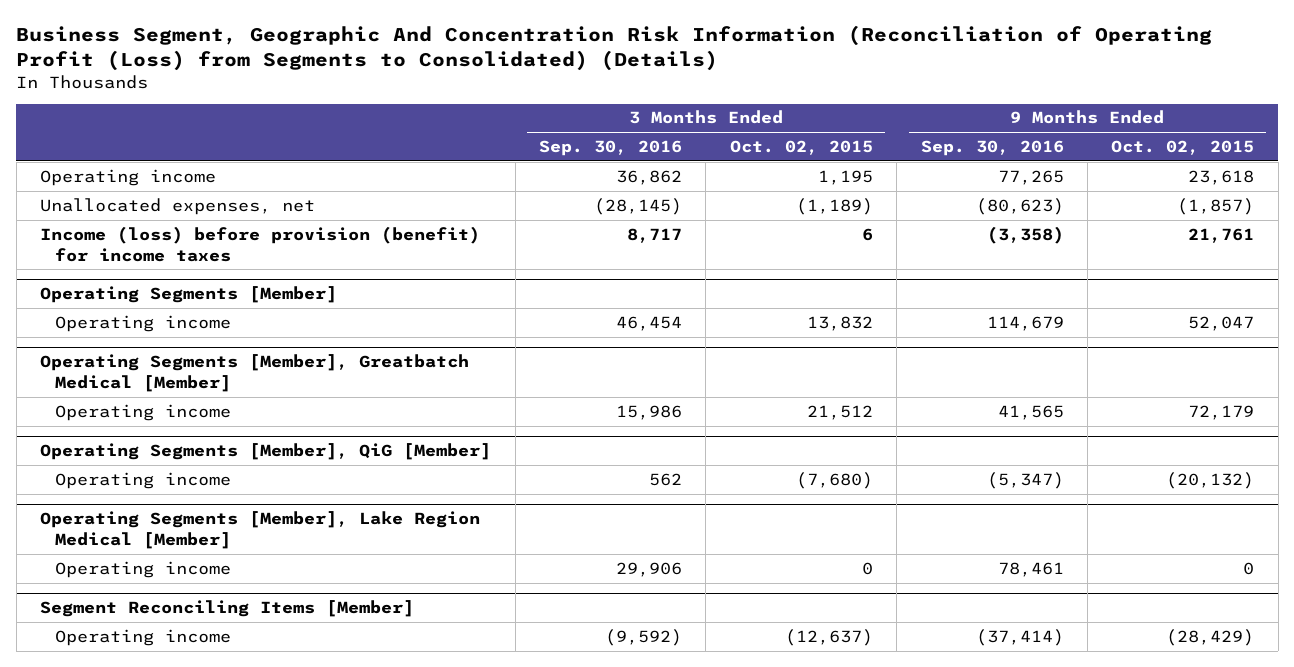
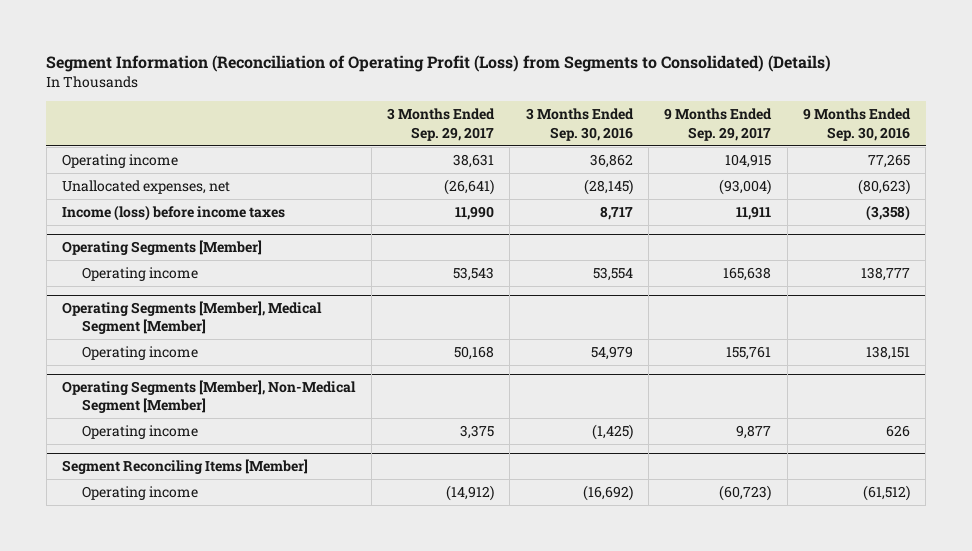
- Business Segment, Geographic And Concentration Risk Information (Reconciliation of Operating Profit (Loss) from Segments to Consolidated) (Details)
+ Segment Information (Reconciliation of Operating Profit (Loss) from Segments to Consolidated) (Details)
- | 3 Months Ended Sep. 30, 2016 | 3 Months Ended Oct. 02, 2015 | 9 Months Ended Sep. 30, 2016 | 9 Months Ended Oct. 02, 2015
+ | 3 Months Ended Sep. 29, 2017 | 3 Months Ended Sep. 30, 2016 | 9 Months Ended Sep. 29, 2017 | 9 Months Ended Sep. 30, 2016
- Income (loss) before provision (benefit) for income taxes | 8,717 | 6 | (3,358) | 21,761
+ Income (loss) before income taxes | 11,990 | 8,717 | 11,911 | (3,358)
@ Operating Segments [Member]
- Operating income | 46,454 | 13,832 | 114,679 | 52,047
- Operating Segments [Member], Greatbatch Medical [Member]
- Operating income | 15,986 | 21,512 | 41,565 | 72,179
- Operating Segments [Member], QiG [Member]
- Operating income | 562 | (7,680) | (5,347) | (20,132)
- Operating Segments [Member], Lake Region Medical [Member]
- Operating income | 29,906 | 0 | 78,461 | 0
@ Operating Segments [Member]
+ Operating income | 53,543 | 53,554 | 165,638 | 138,777
+ Operating Segments [Member], Medical Segment [Member]
+ Operating income | 50,168 | 54,979 | 155,761 | 138,151
+ Operating Segments [Member], Non-Medical Segment [Member]
+ Operating income | 3,375 | (1,425) | 9,877 | 626
@ Segment Reconciling Items [Member]
- Operating income | (9,592) | (12,637) | (37,414) | (28,429)
+ Operating income | (14,912) | (16,692) | (60,723) | (61,512)

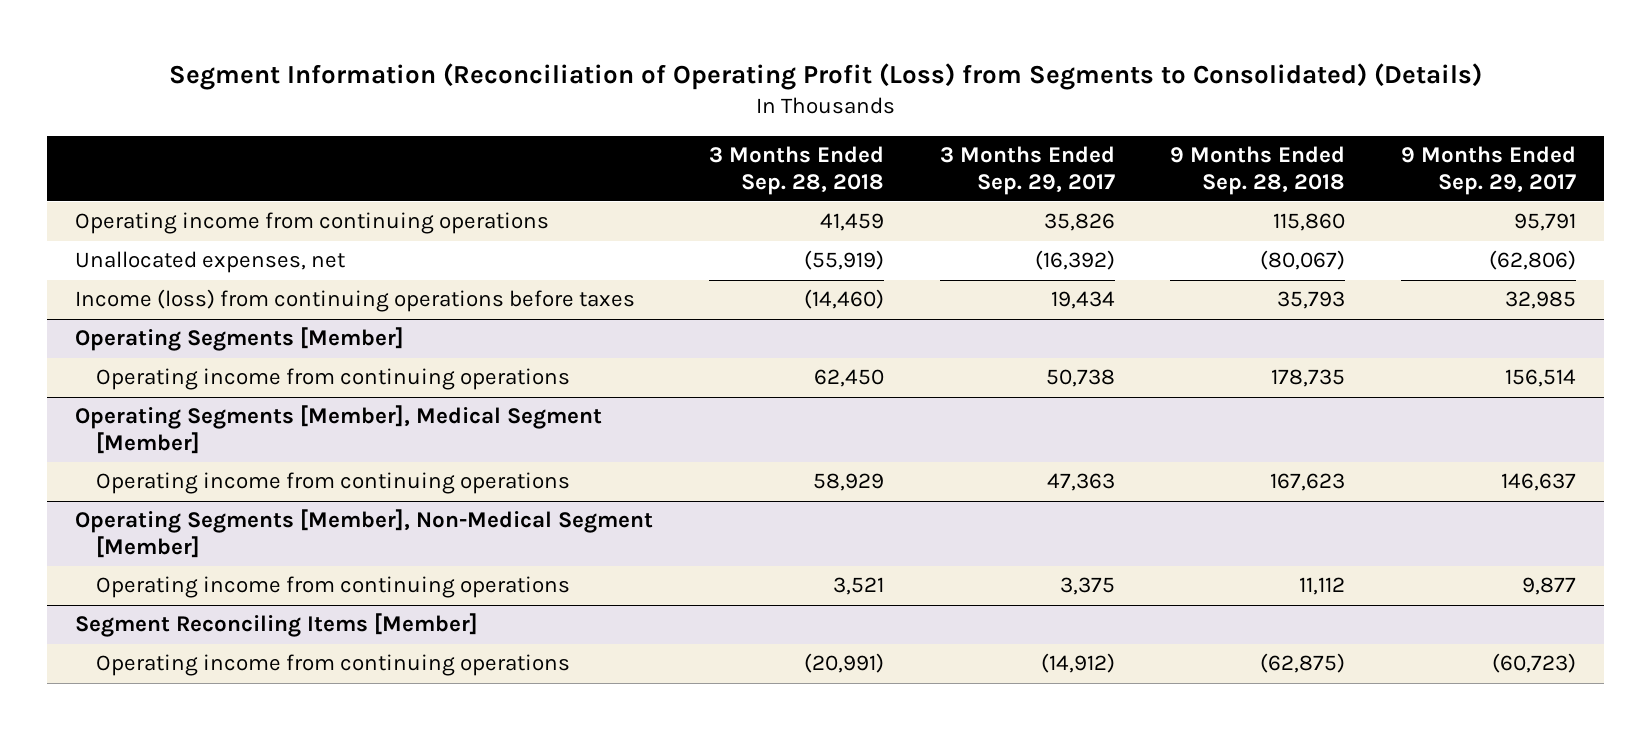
- | 3 Months Ended Sep. 29, 2017 | 3 Months Ended Sep. 30, 2016 | 9 Months Ended Sep. 29, 2017 | 9 Months Ended Sep. 30, 2016
+ | 3 Months Ended Sep. 28, 2018 | 3 Months Ended Sep. 29, 2017 | 9 Months Ended Sep. 28, 2018 | 9 Months Ended Sep. 29, 2017
- Operating income | 38,631 | 36,862 | 104,915 | 77,265
- Unallocated expenses, net | (26,641) | (28,145) | (93,004) | (80,623)
- Income (loss) before income taxes | 11,990 | 8,717 | 11,911 | (3,358)
+ Operating income from continuing operations | 41,459 | 35,826 | 115,860 | 95,791
+ Unallocated expenses, net | (55,919) | (16,392) | (80,067) | (62,806)
+ Income (loss) from continuing operations before taxes | (14,460) | 19,434 | 35,793 | 32,985
@ Operating Segments [Member]
- Operating income | 53,543 | 53,554 | 165,638 | 138,777
+ Operating income from continuing operations | 62,450 | 50,738 | 178,735 | 156,514
@ Operating Segments [Member], Medical Segment [Member]
- Operating income | 50,168 | 54,979 | 155,761 | 138,151
+ Operating income from continuing operations | 58,929 | 47,363 | 167,623 | 146,637
@ Operating Segments [Member], Non-Medical Segment [Member]
- Operating income | 3,375 | (1,425) | 9,877 | 626
+ Operating income from continuing operations | 3,521 | 3,375 | 11,112 | 9,877
@ Segment Reconciling Items [Member]
- Operating income | (14,912) | (16,692) | (60,723) | (61,512)
+ Operating income from continuing operations | (20,991) | (14,912) | (62,875) | (60,723)

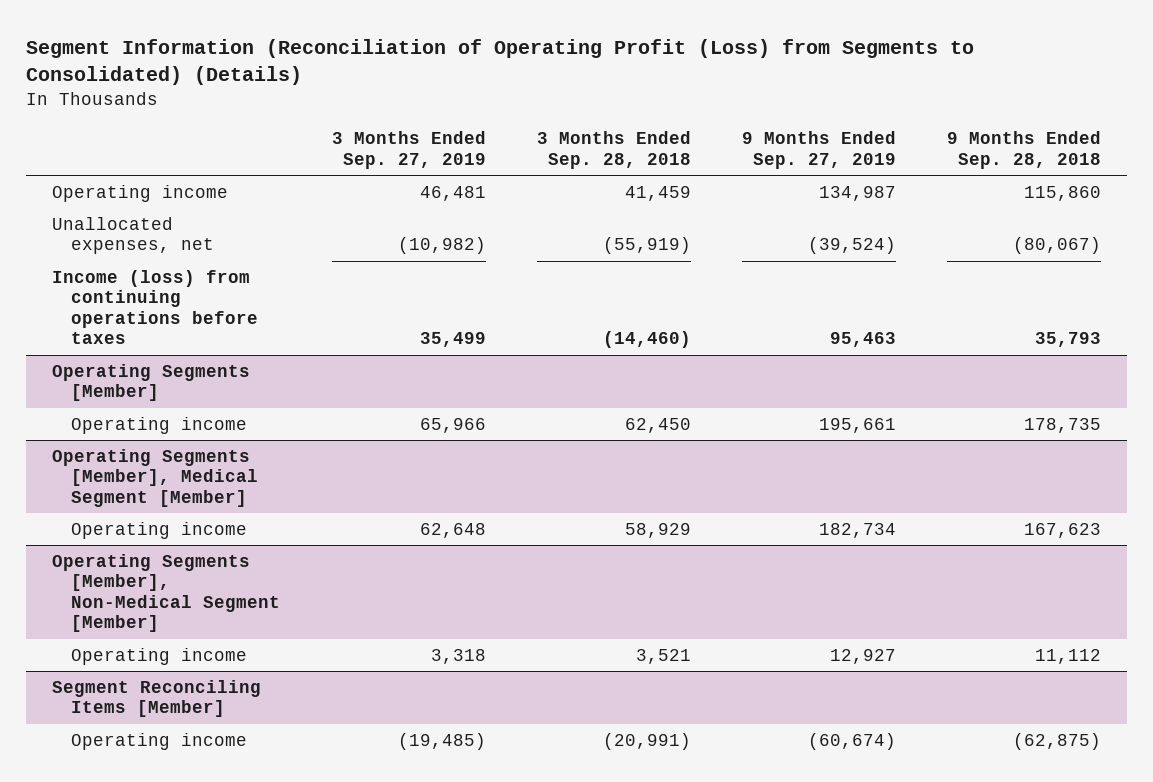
- | 3 Months Ended Sep. 28, 2018 | 3 Months Ended Sep. 29, 2017 | 9 Months Ended Sep. 28, 2018 | 9 Months Ended Sep. 29, 2017
+ | 3 Months Ended Sep. 27, 2019 | 3 Months Ended Sep. 28, 2018 | 9 Months Ended Sep. 27, 2019 | 9 Months Ended Sep. 28, 2018
- Operating income from continuing operations | 41,459 | 35,826 | 115,860 | 95,791
+ Operating income | 46,481 | 41,459 | 134,987 | 115,860
@ Operating Segments [Member]
- Operating income from continuing operations | 62,450 | 50,738 | 178,735 | 156,514
+ Operating income | 65,966 | 62,450 | 195,661 | 178,735
@ Operating Segments [Member], Medical Segment [Member]
- Operating income from continuing operations | 58,929 | 47,363 | 167,623 | 146,637
+ Operating income | 62,648 | 58,929 | 182,734 | 167,623
@ Operating Segments [Member], Non-Medical Segment [Member]
- Operating income from continuing operations | 3,521 | 3,375 | 11,112 | 9,877
+ Operating income | 3,318 | 3,521 | 12,927 | 11,112
@ Segment Reconciling Items [Member]
- Operating income from continuing operations | (20,991) | (14,912) | (62,875) | (60,723)
+ Operating income | (19,485) | (20,991) | (60,674) | (62,875)

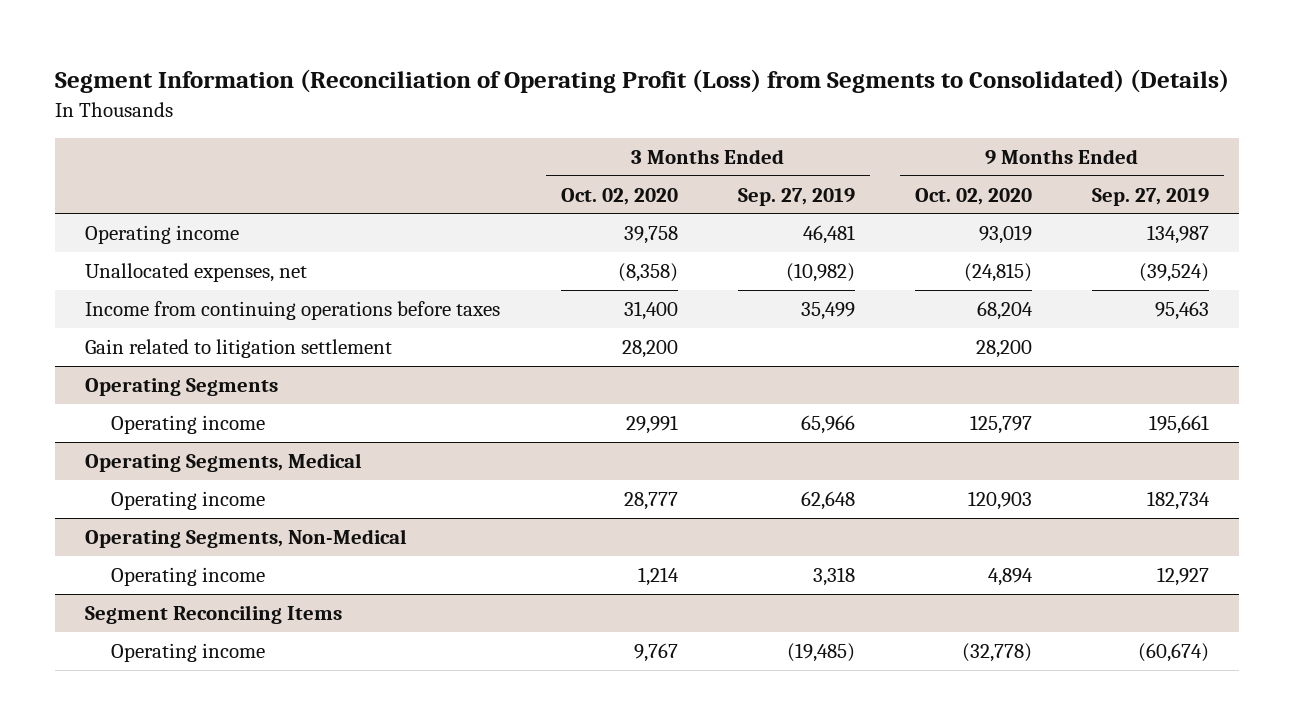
- | 3 Months Ended Sep. 27, 2019 | 3 Months Ended Sep. 28, 2018 | 9 Months Ended Sep. 27, 2019 | 9 Months Ended Sep. 28, 2018
+ | 3 Months Ended Oct. 02, 2020 | 3 Months Ended Sep. 27, 2019 | 9 Months Ended Oct. 02, 2020 | 9 Months Ended Sep. 27, 2019
- Income (loss) from continuing operations before taxes | 35,499 | (14,460) | 95,463 | 35,793
- Operating Segments [Member]
+ Income from continuing operations before taxes | 31,400 | 35,499 | 68,204 | 95,463
+ Gain related to litigation settlement | 28,200 | | 28,200 |
+ Operating Segments
- Operating Segments [Member], Medical Segment [Member]
+ Operating Segments, Medical
- Operating Segments [Member], Non-Medical Segment [Member]
+ Operating Segments, Non-Medical
- Segment Reconciling Items [Member]
+ Segment Reconciling Items

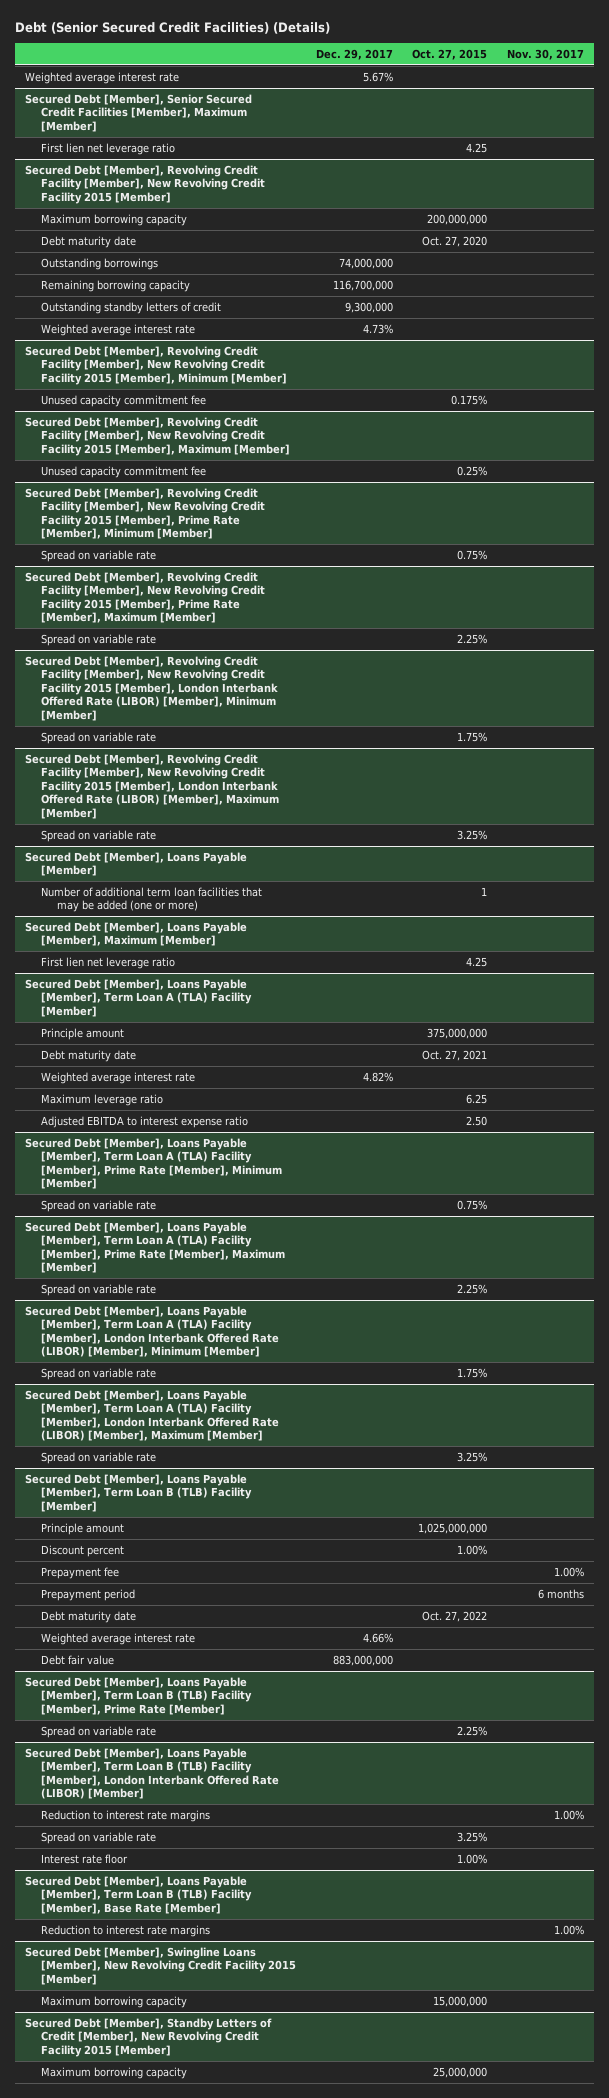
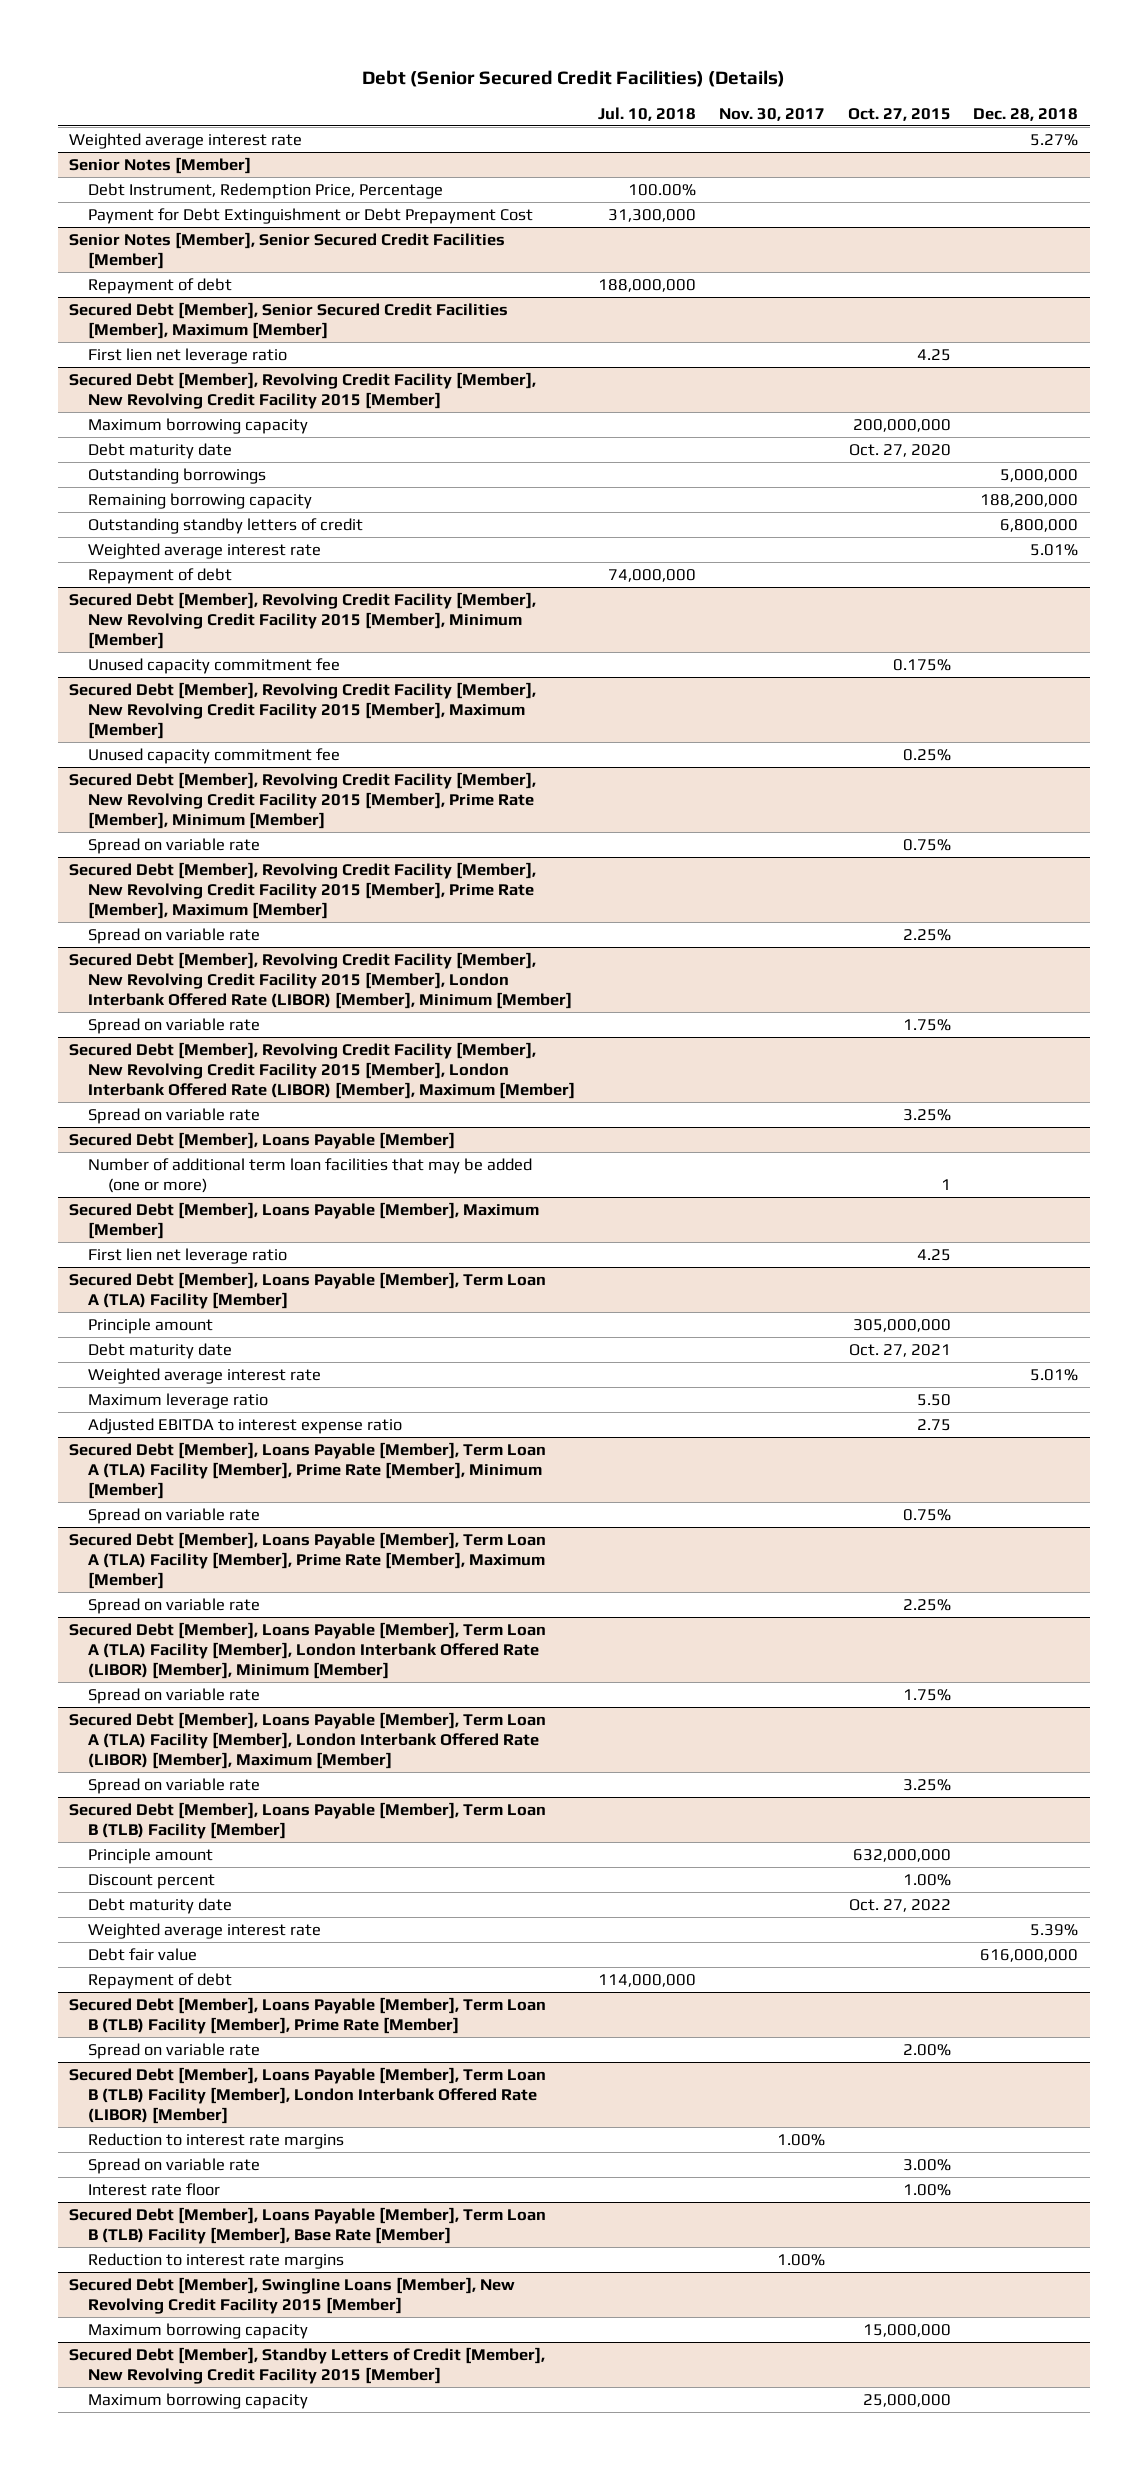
- | Dec. 29, 2017 | Oct. 27, 2015 | Nov. 30, 2017
+ | Jul. 10, 2018 | Nov. 30, 2017 | Oct. 27, 2015 | Dec. 28, 2018
+ Senior Notes [Member]
+ Debt Instrument, Redemption Price, Percentage | 100.00% | | |
+ Payment for Debt Extinguishment or Debt Prepayment Cost | 31,300,000 | | |
+ Senior Notes [Member], Senior Secured Credit Facilities [Member]
+ Repayment of debt | 188,000,000 | | |
@ Secured Debt [Member], Revolving Credit Facility [Member], New Revolving Credit Facility 2015 [Member]
+ Repayment of debt | 74,000,000 | | |
@ Secured Debt [Member], Loans Payable [Member], Term Loan A (TLA) Facility [Member]
- Principle amount | | 375,000,000 |
+ Principle amount | | | 305,000,000 |
- Maximum leverage ratio | | 6.25 |
- Adjusted EBITDA to interest expense ratio | | 2.50 |
+ Maximum leverage ratio | | | 5.50 |
+ Adjusted EBITDA to interest expense ratio | | | 2.75 |
@ Secured Debt [Member], Loans Payable [Member], Term Loan B (TLB) Facility [Member]
- Principle amount | | 1,025,000,000 |
+ Principle amount | | | 632,000,000 |
- Prepayment fee | | | 1.00%
- Prepayment period | | | 6 months
+ Repayment of debt | 114,000,000 | | |
@ Secured Debt [Member], Loans Payable [Member], Term Loan B (TLB) Facility [Member], Prime Rate [Member]
- Spread on variable rate | | 2.25% |
+ Spread on variable rate | | | 2.00% |
@ Secured Debt [Member], Loans Payable [Member], Term Loan B (TLB) Facility [Member], London Interbank Offered Rate (LIBOR) [Member]
- Spread on variable rate | | 3.25% |
+ Spread on variable rate | | | 3.00% |

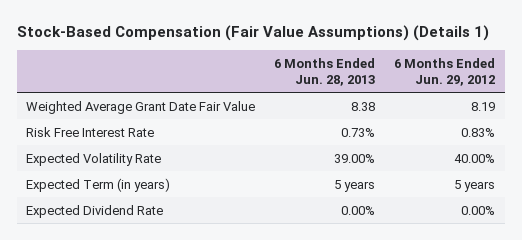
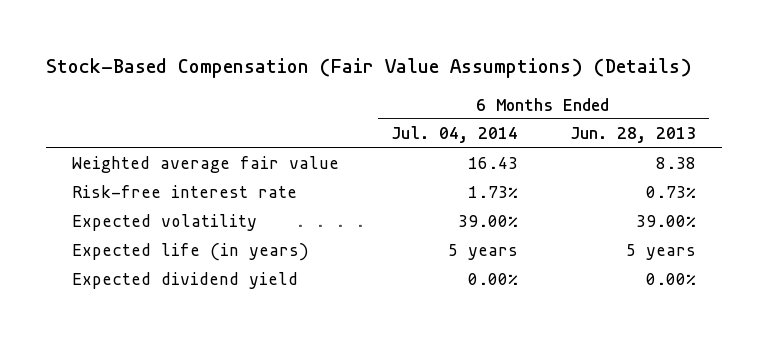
- Stock-Based Compensation (Fair Value Assumptions) (Details 1)
+ Stock-Based Compensation (Fair Value Assumptions) (Details)
- | 6 Months Ended Jun. 28, 2013 | 6 Months Ended Jun. 29, 2012
+ | 6 Months Ended Jul. 04, 2014 | 6 Months Ended Jun. 28, 2013
- Weighted Average Grant Date Fair Value | 8.38 | 8.19
- Risk Free Interest Rate | 0.73% | 0.83%
- Expected Volatility Rate | 39.00% | 40.00%
- Expected Term (in years) | 5 years | 5 years
- Expected Dividend Rate | 0.00% | 0.00%
+ Weighted average fair value | 16.43 | 8.38
+ Risk-free interest rate | 1.73% | 0.73%
+ Expected volatility | 39.00% | 39.00%
+ Expected life (in years) | 5 years | 5 years
+ Expected dividend yield | 0.00% | 0.00%

